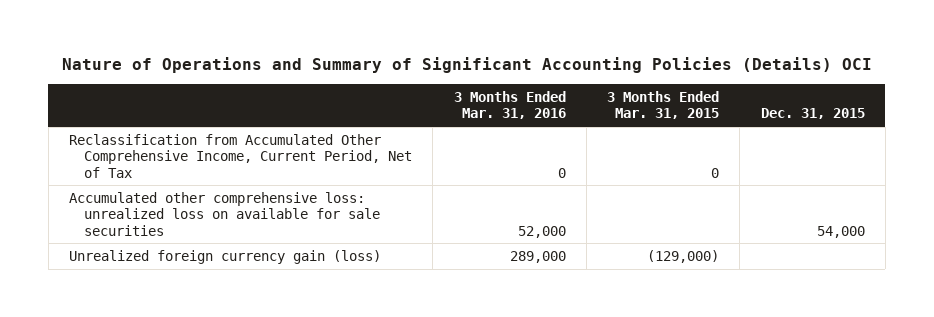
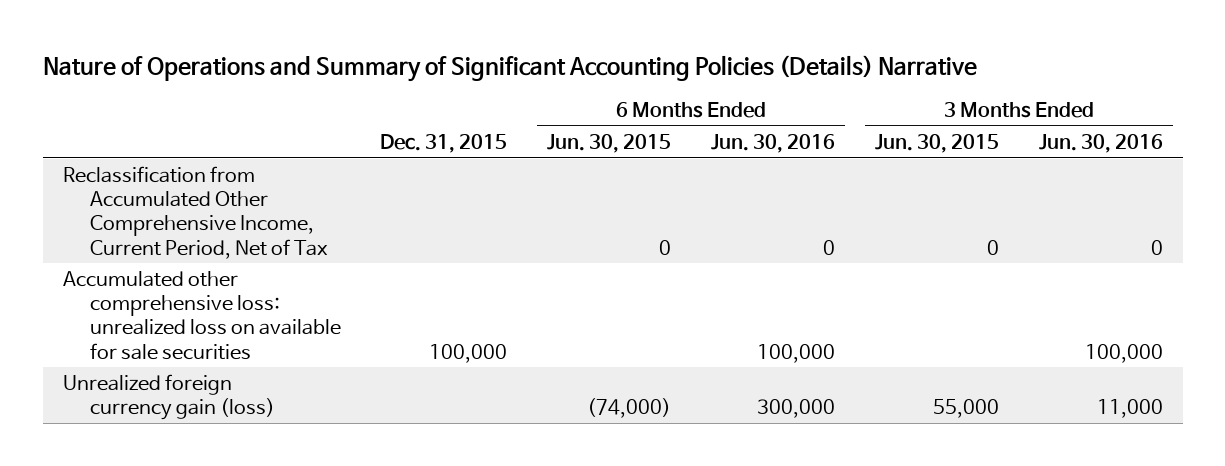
- Nature of Operations and Summary of Significant Accounting Policies (Details) OCI
+ Nature of Operations and Summary of Significant Accounting Policies (Details) Narrative
- | 3 Months Ended Mar. 31, 2016 | 3 Months Ended Mar. 31, 2015 | Dec. 31, 2015
+ | Dec. 31, 2015 | 6 Months Ended Jun. 30, 2015 | 6 Months Ended Jun. 30, 2016 | 3 Months Ended Jun. 30, 2015 | 3 Months Ended Jun. 30, 2016
- Accumulated other comprehensive loss: unrealized loss on available for sale securities | 52,000 | | 54,000
+ Accumulated other comprehensive loss: unrealized loss on available for sale securities | 100,000 | | 100,000 | | 100,000

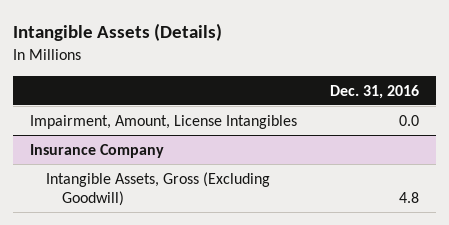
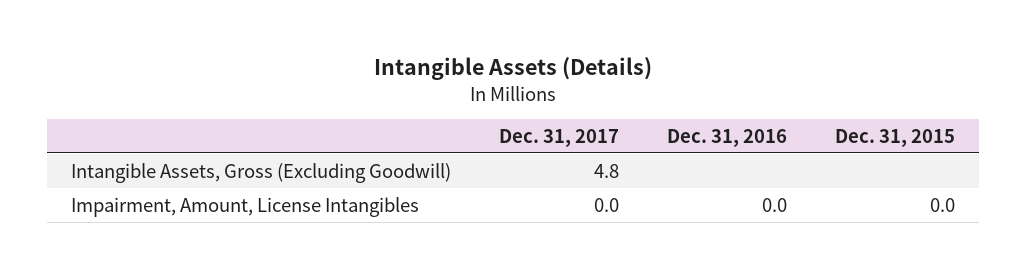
- | Dec. 31, 2016
+ | Dec. 31, 2017 | Dec. 31, 2016 | Dec. 31, 2015
+ Intangible Assets, Gross (Excluding Goodwill) | 4.8 | |
- Insurance Company
- Intangible Assets, Gross (Excluding Goodwill) | 4.8

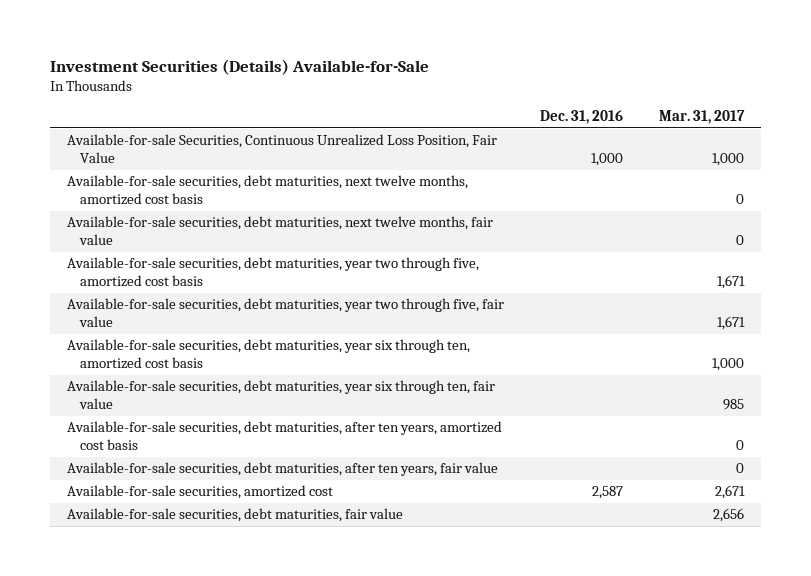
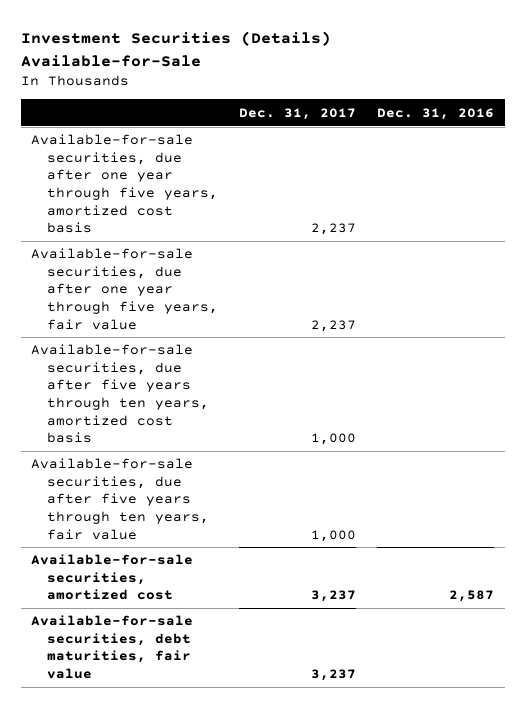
- | Dec. 31, 2016 | Mar. 31, 2017
+ | Dec. 31, 2017 | Dec. 31, 2016
- Available-for-sale Securities, Continuous Unrealized Loss Position, Fair Value | 1,000 | 1,000
- Available-for-sale securities, debt maturities, next twelve months, amortized cost basis | | 0
- Available-for-sale securities, debt maturities, next twelve months, fair value | | 0
- Available-for-sale securities, debt maturities, year two through five, amortized cost basis | | 1,671
- Available-for-sale securities, debt maturities, year two through five, fair value | | 1,671
- Available-for-sale securities, debt maturities, year six through ten, amortized cost basis | | 1,000
- Available-for-sale securities, debt maturities, year six through ten, fair value | | 985
- Available-for-sale securities, debt maturities, after ten years, amortized cost basis | | 0
- Available-for-sale securities, debt maturities, after ten years, fair value | | 0
+ Available-for-sale securities, due after one year through five years, amortized cost basis | 2,237 |
+ Available-for-sale securities, due after one year through five years, fair value | 2,237 |
+ Available-for-sale securities, due after five years through ten years, amortized cost basis | 1,000 |
+ Available-for-sale securities, due after five years through ten years, fair value | 1,000 |

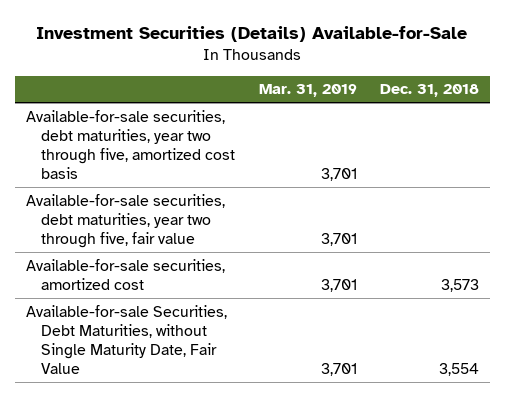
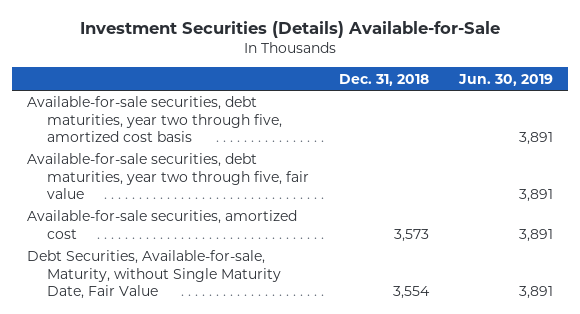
- | Mar. 31, 2019 | Dec. 31, 2018
+ | Dec. 31, 2018 | Jun. 30, 2019
- Available-for-sale Securities, Debt Maturities, without Single Maturity Date, Fair Value | 3,701 | 3,554
+ Debt Securities, Available-for-sale, Maturity, without Single Maturity Date, Fair Value | 3,554 | 3,891

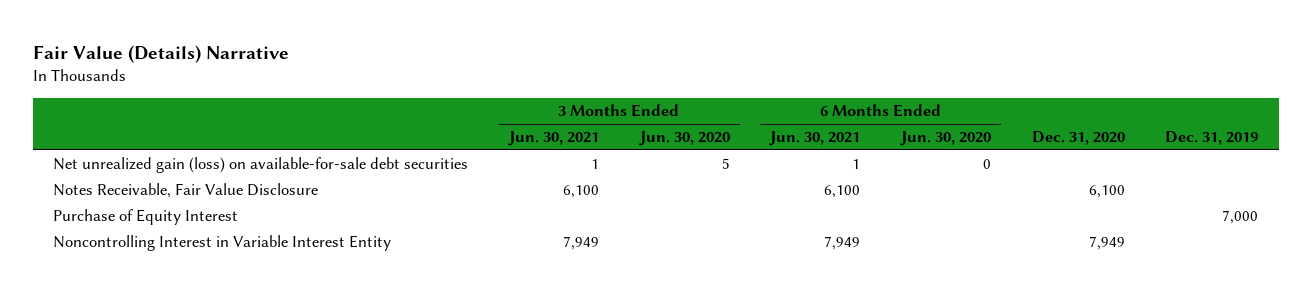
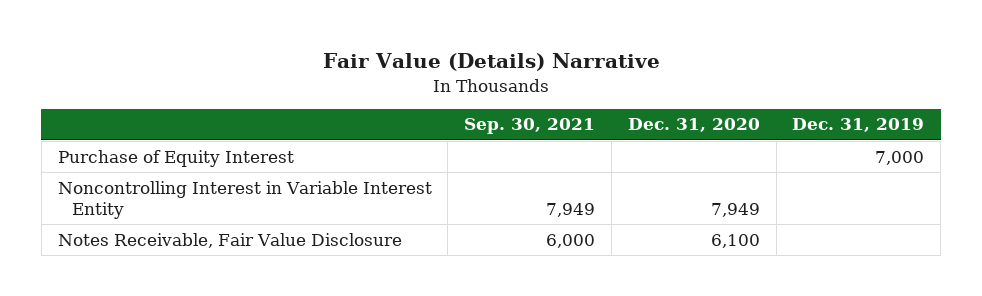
- | 3 Months Ended Jun. 30, 2021 | 3 Months Ended Jun. 30, 2020 | 6 Months Ended Jun. 30, 2021 | 6 Months Ended Jun. 30, 2020 | Dec. 31, 2020 | Dec. 31, 2019
+ | Sep. 30, 2021 | Dec. 31, 2020 | Dec. 31, 2019
- Net unrealized gain (loss) on available-for-sale debt securities | 1 | 5 | 1 | 0 | |
moved down: Notes Receivable, Fair Value Disclosure | 6,000 | 6,100 |

